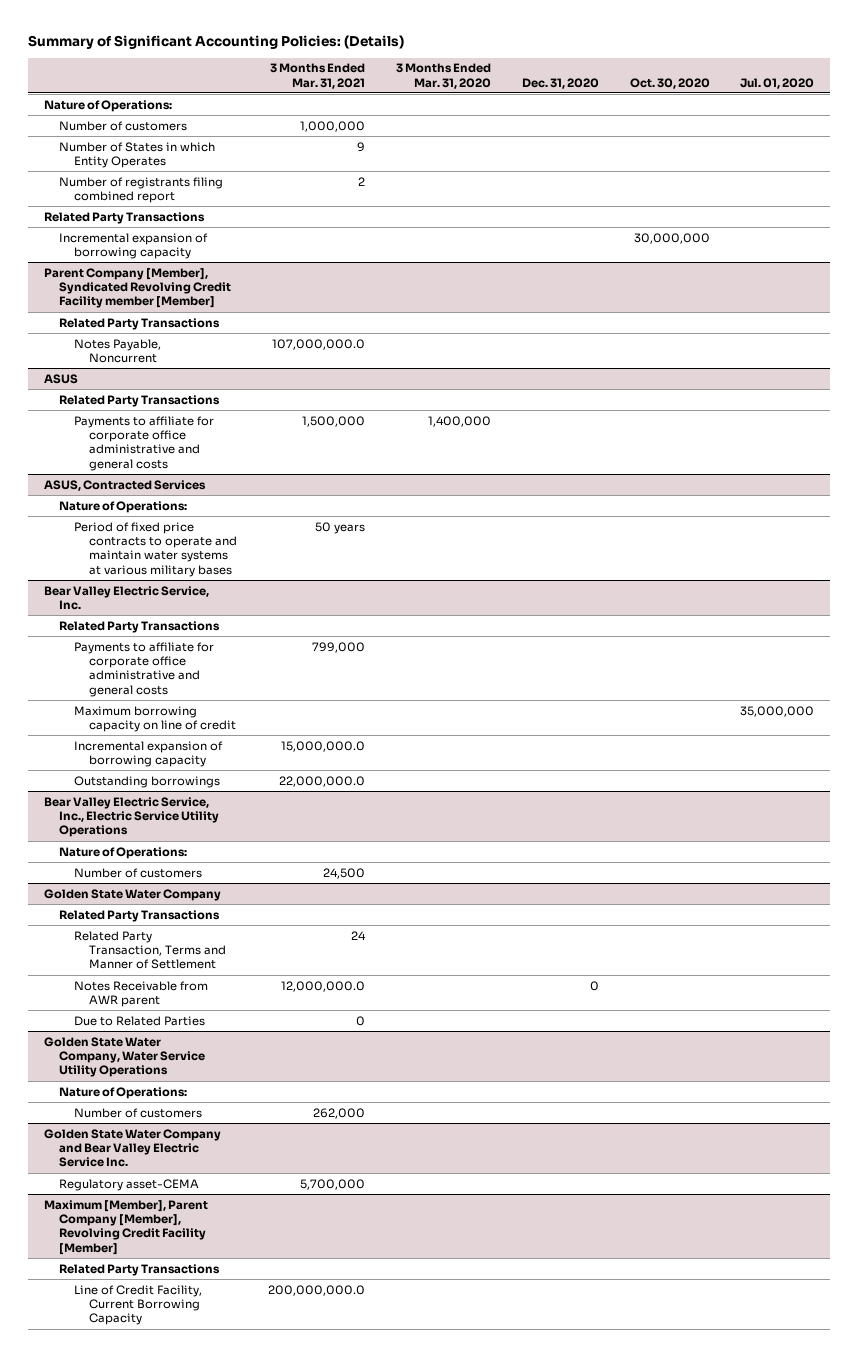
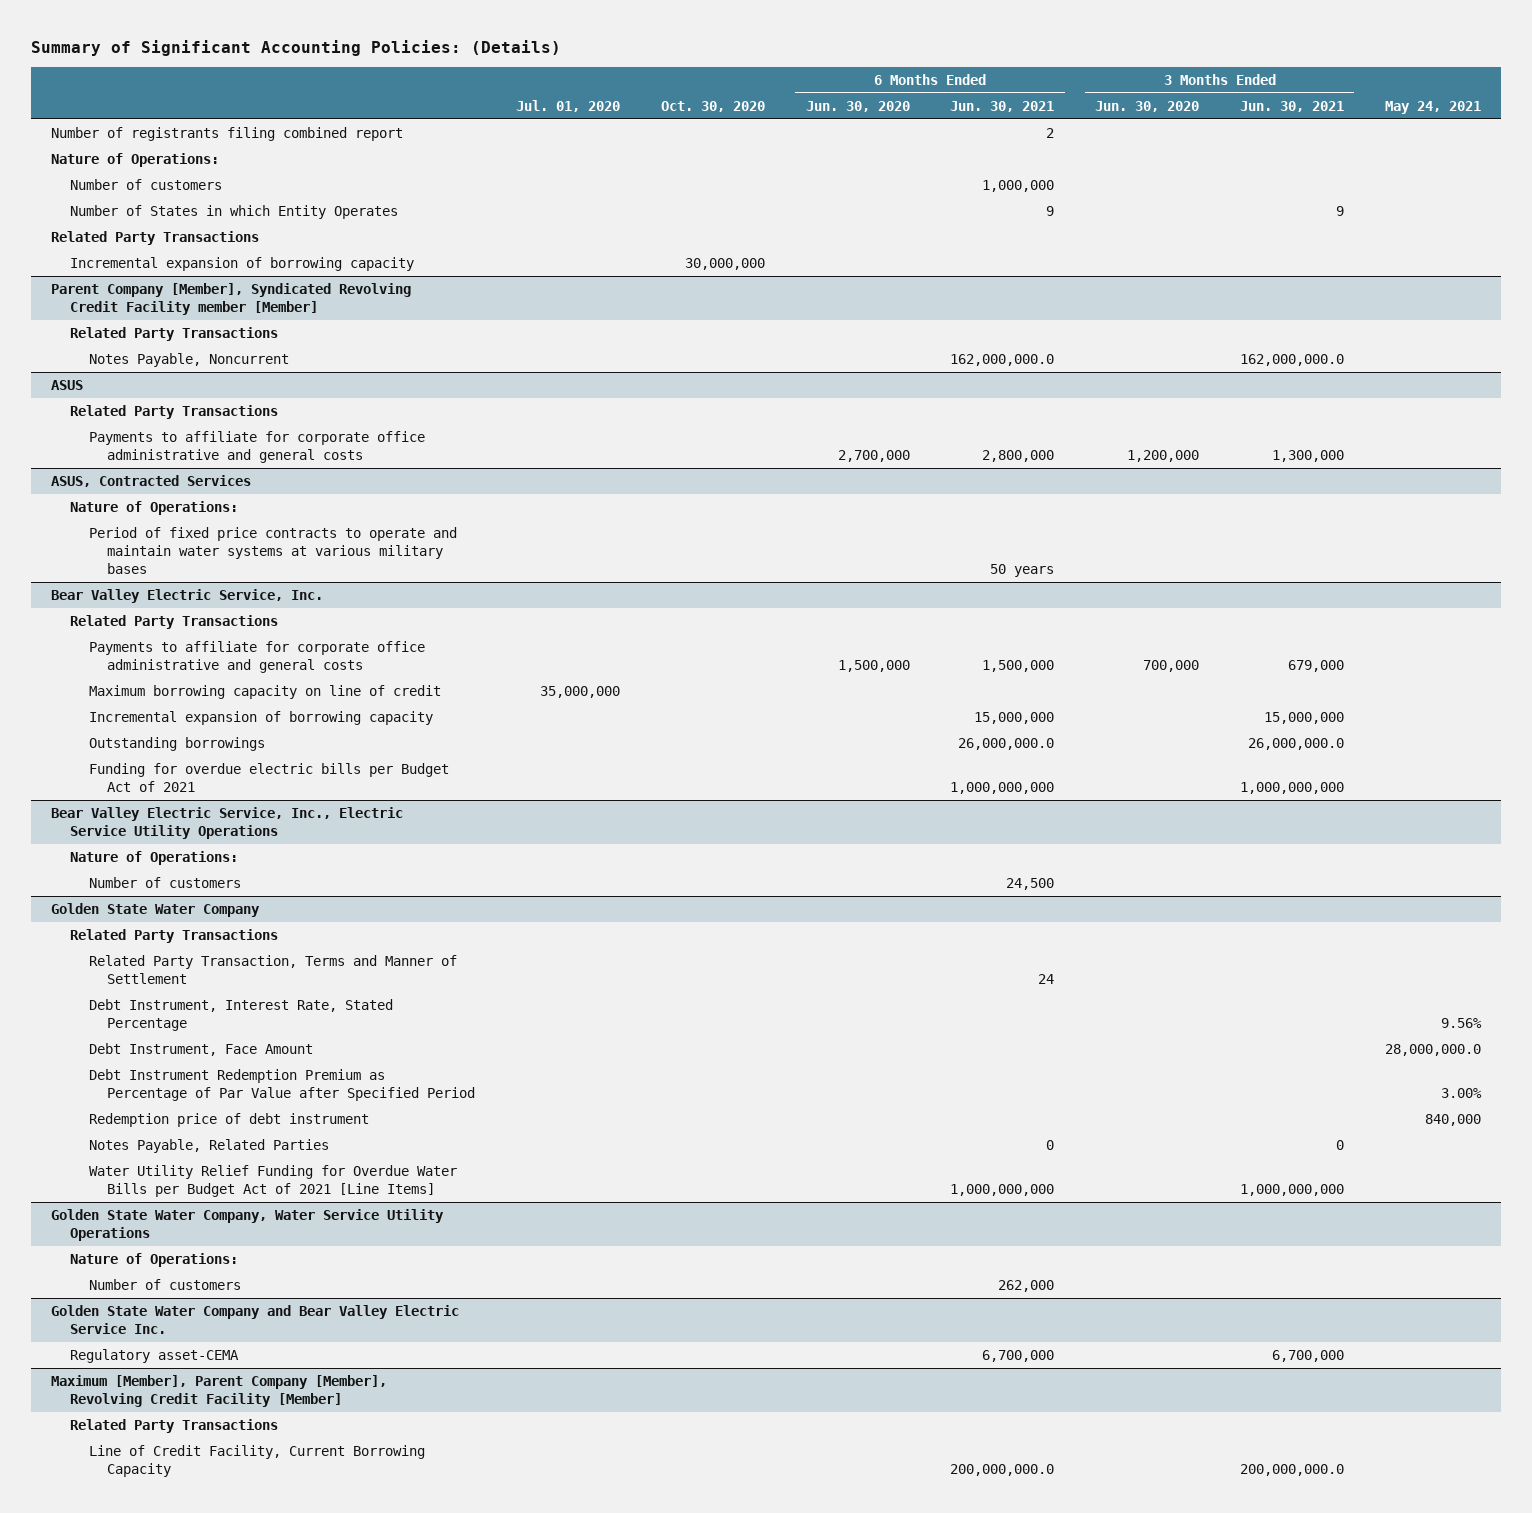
- | 3 Months Ended Mar. 31, 2021 | 3 Months Ended Mar. 31, 2020 | Dec. 31, 2020 | Oct. 30, 2020 | Jul. 01, 2020
+ | Jul. 01, 2020 | Oct. 30, 2020 | 6 Months Ended Jun. 30, 2020 | 6 Months Ended Jun. 30, 2021 | 3 Months Ended Jun. 30, 2020 | 3 Months Ended Jun. 30, 2021 | May 24, 2021
moved up: Number of registrants filing combined report | | | | 2 | | |
@ Bear Valley Electric Service, Inc.
+ Funding for overdue electric bills per Budget Act of 2021 | | | | 1,000,000,000 | | 1,000,000,000 |
@ Golden State Water Company
- Notes Receivable from AWR parent | 12,000,000.0 | | 0 | |
- Due to Related Parties | 0 | | | |
+ Debt Instrument, Interest Rate, Stated Percentage | | | | | | | 9.56%
+ Debt Instrument, Face Amount | | | | | | | 28,000,000.0
+ Debt Instrument Redemption Premium as Percentage of Par Value after Specified Period | | | | | | | 3.00%
+ Redemption price of debt instrument | | | | | | | 840,000
+ Notes Payable, Related Parties | | | | 0 | | 0 |
+ Water Utility Relief Funding for Overdue Water Bills per Budget Act of 2021 [Line Items] | | | | 1,000,000,000 | | 1,000,000,000 |

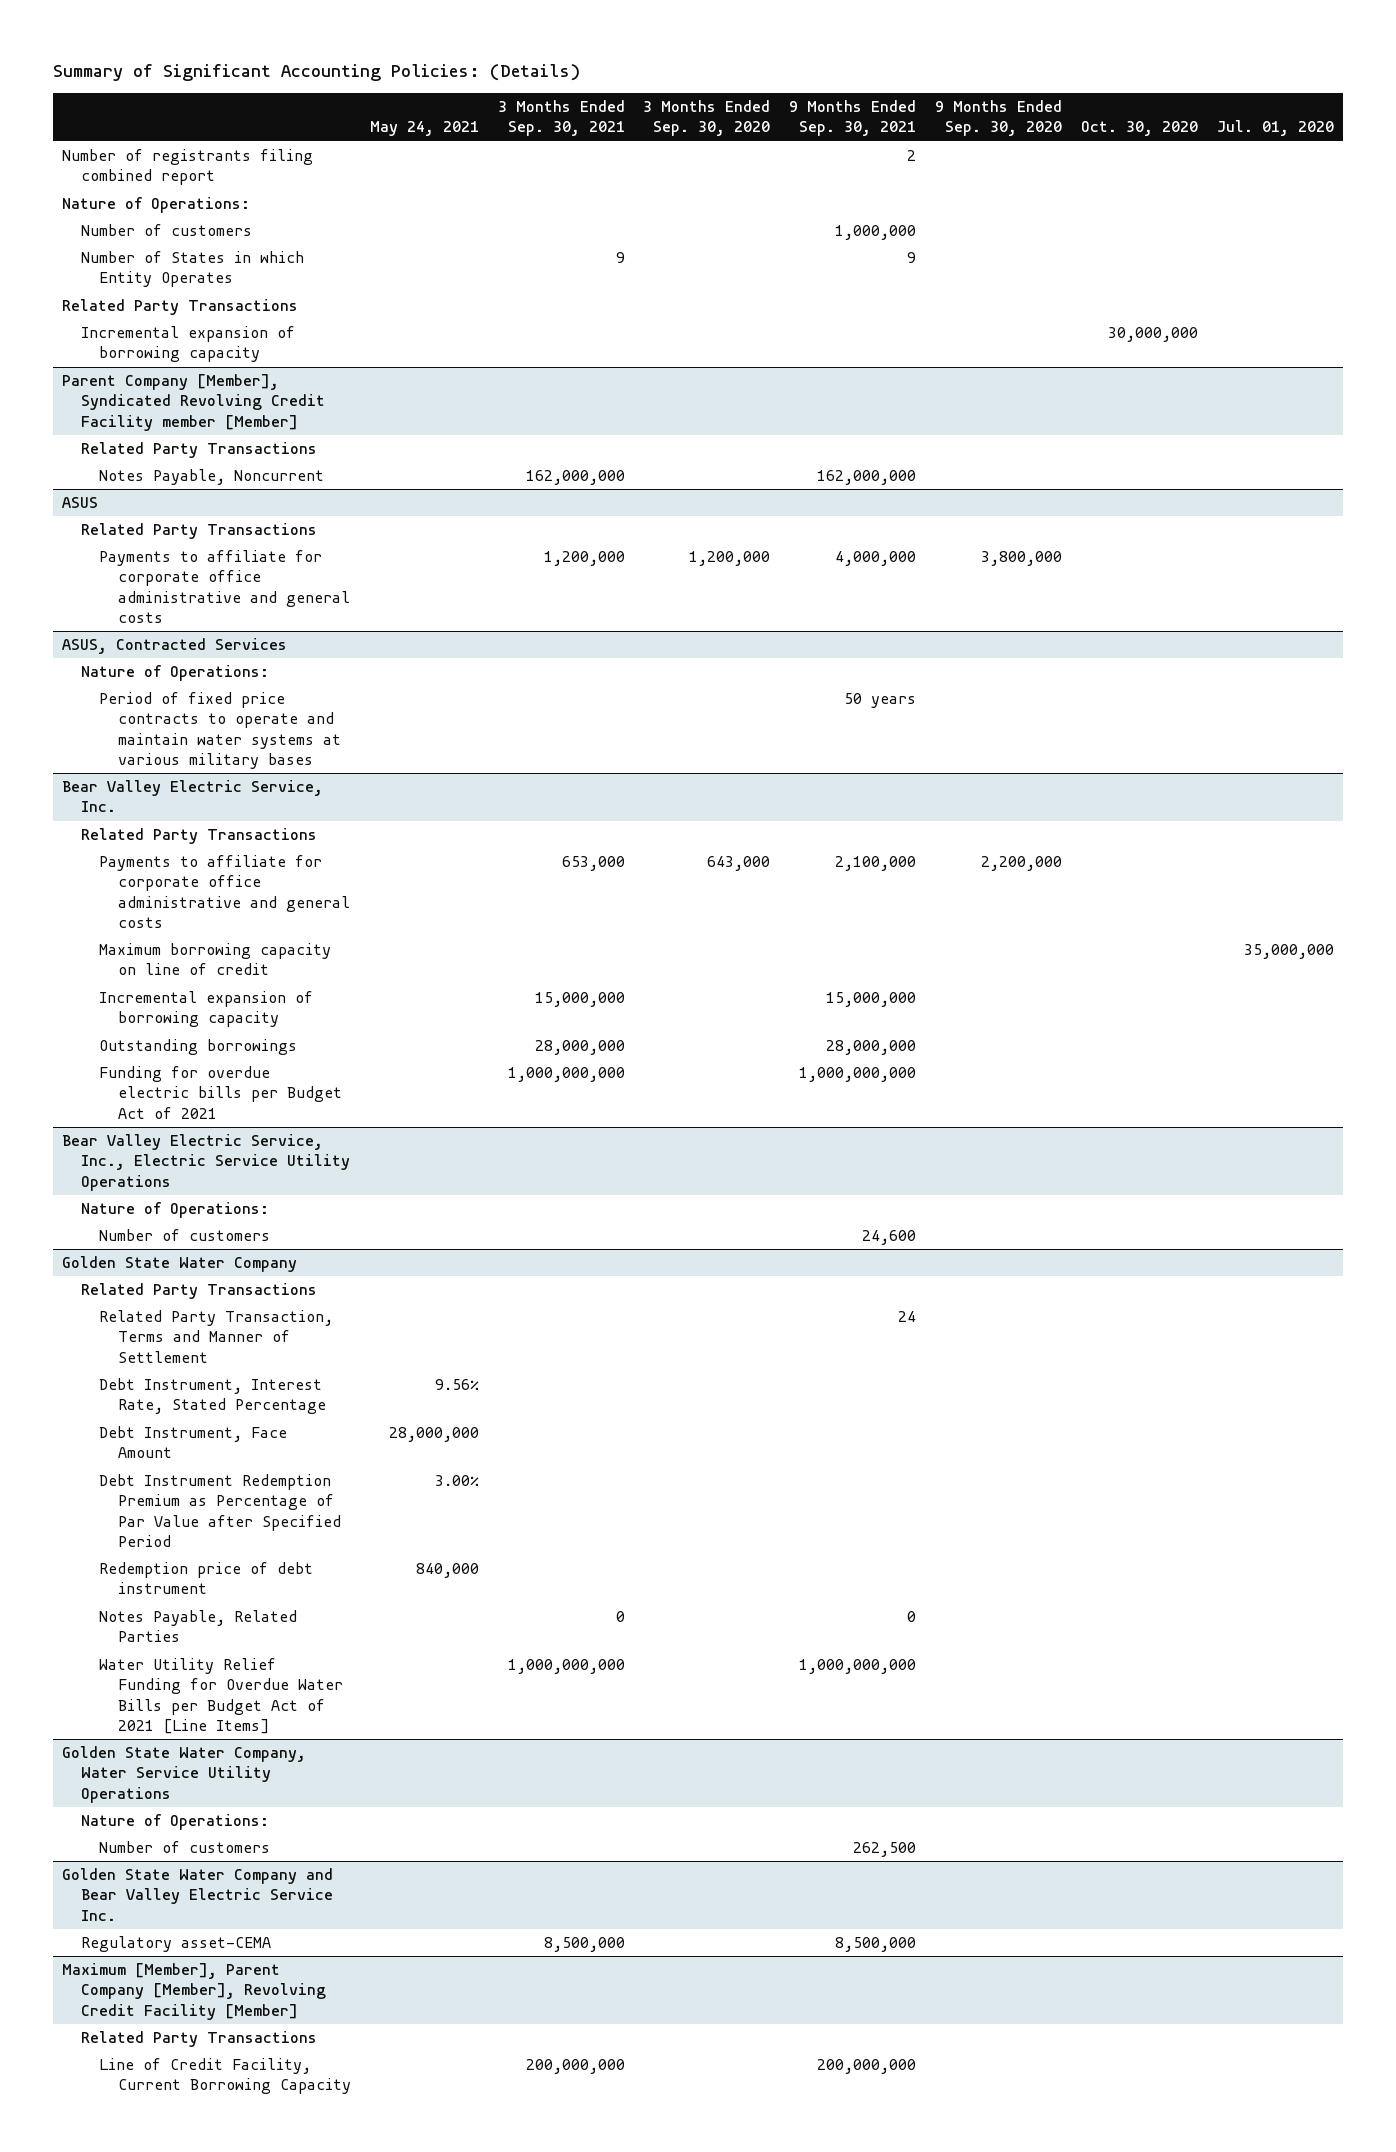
- | Jul. 01, 2020 | Oct. 30, 2020 | 6 Months Ended Jun. 30, 2020 | 6 Months Ended Jun. 30, 2021 | 3 Months Ended Jun. 30, 2020 | 3 Months Ended Jun. 30, 2021 | May 24, 2021
+ | May 24, 2021 | 3 Months Ended Sep. 30, 2021 | 3 Months Ended Sep. 30, 2020 | 9 Months Ended Sep. 30, 2021 | 9 Months Ended Sep. 30, 2020 | Oct. 30, 2020 | Jul. 01, 2020
@ Golden State Water Company
- Debt Instrument, Face Amount | | | | | | | 28,000,000.0
+ Debt Instrument, Face Amount | 28,000,000 | | | | | |

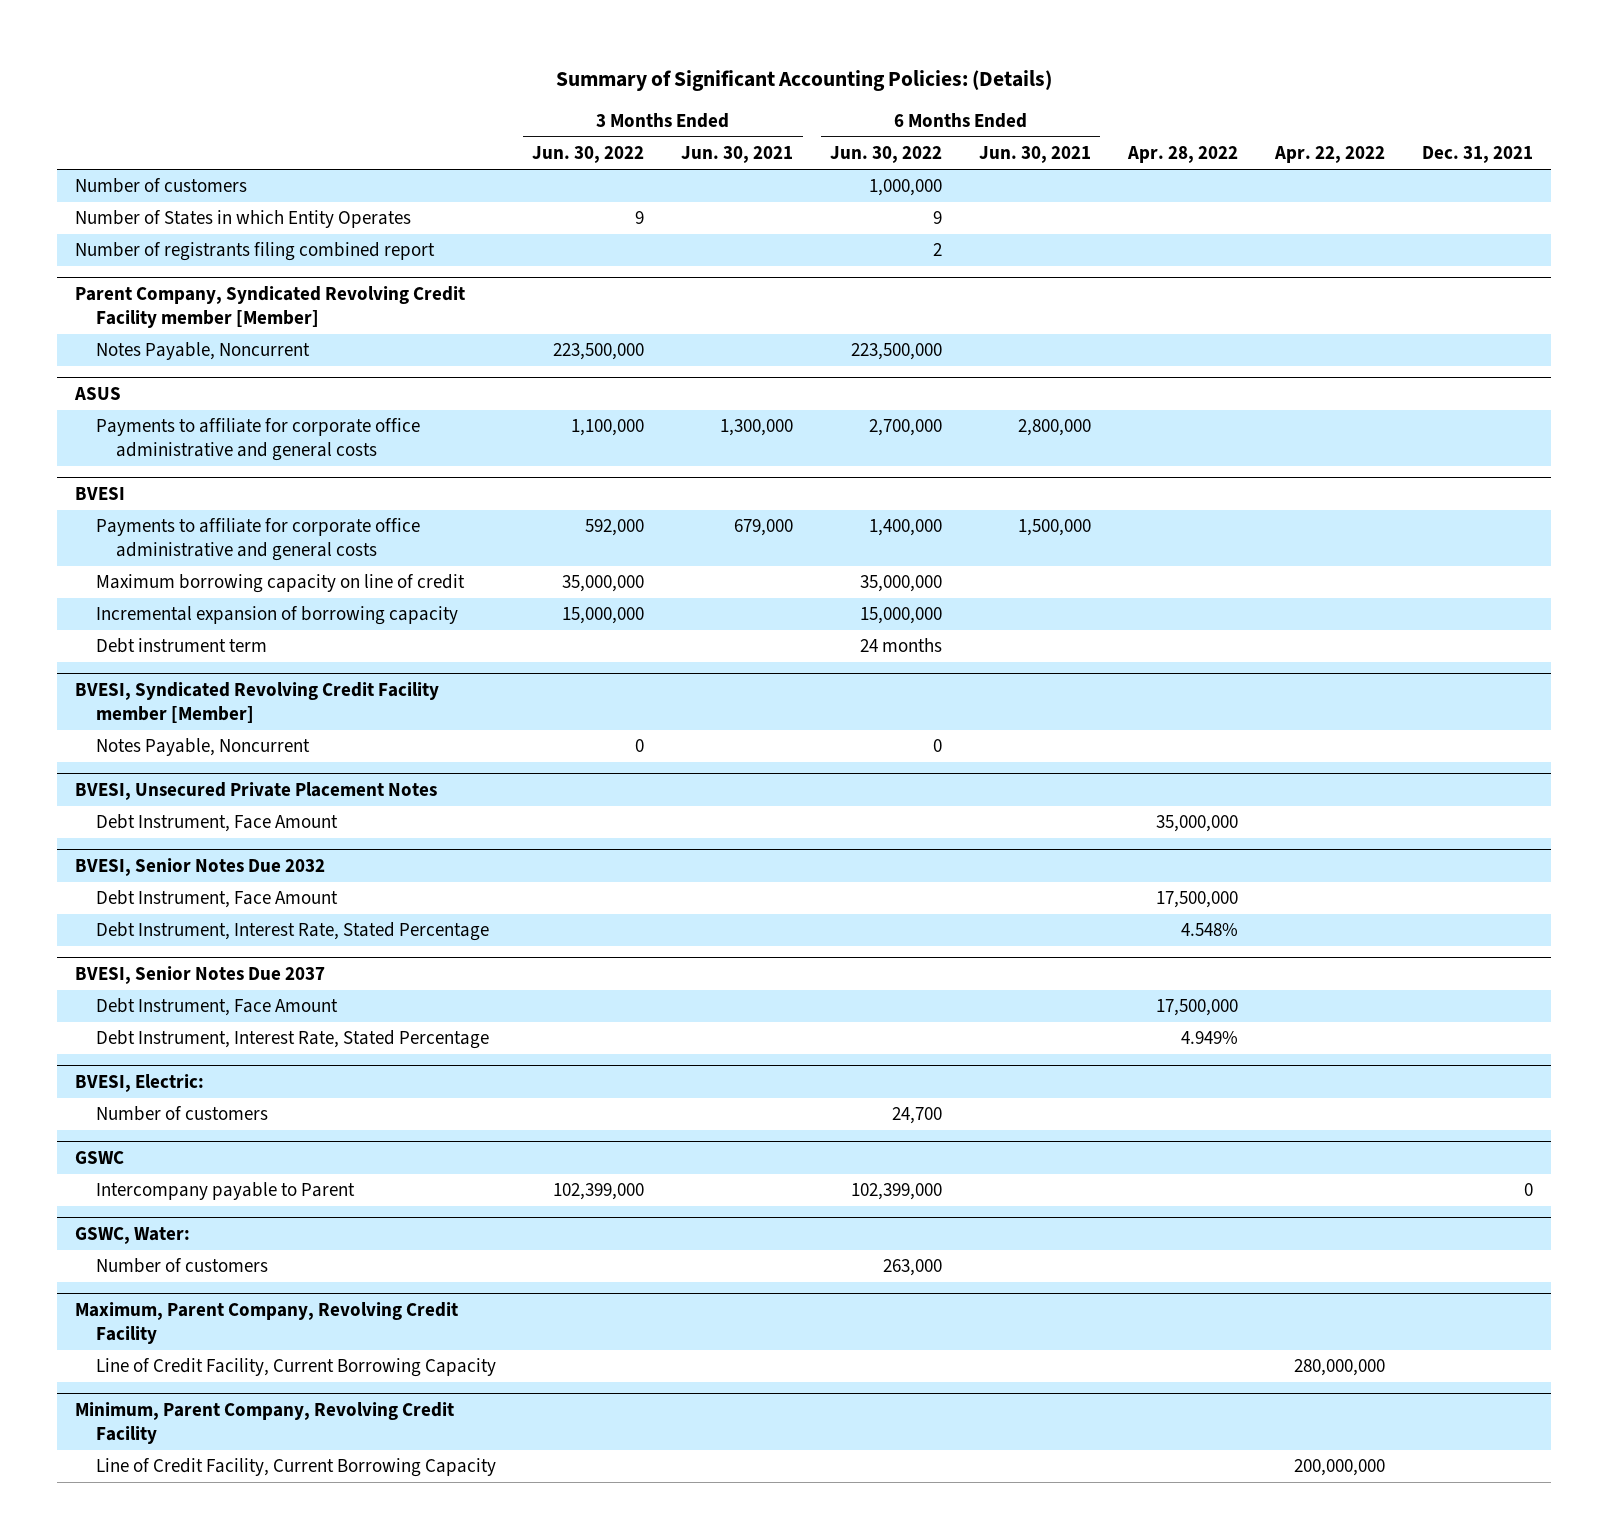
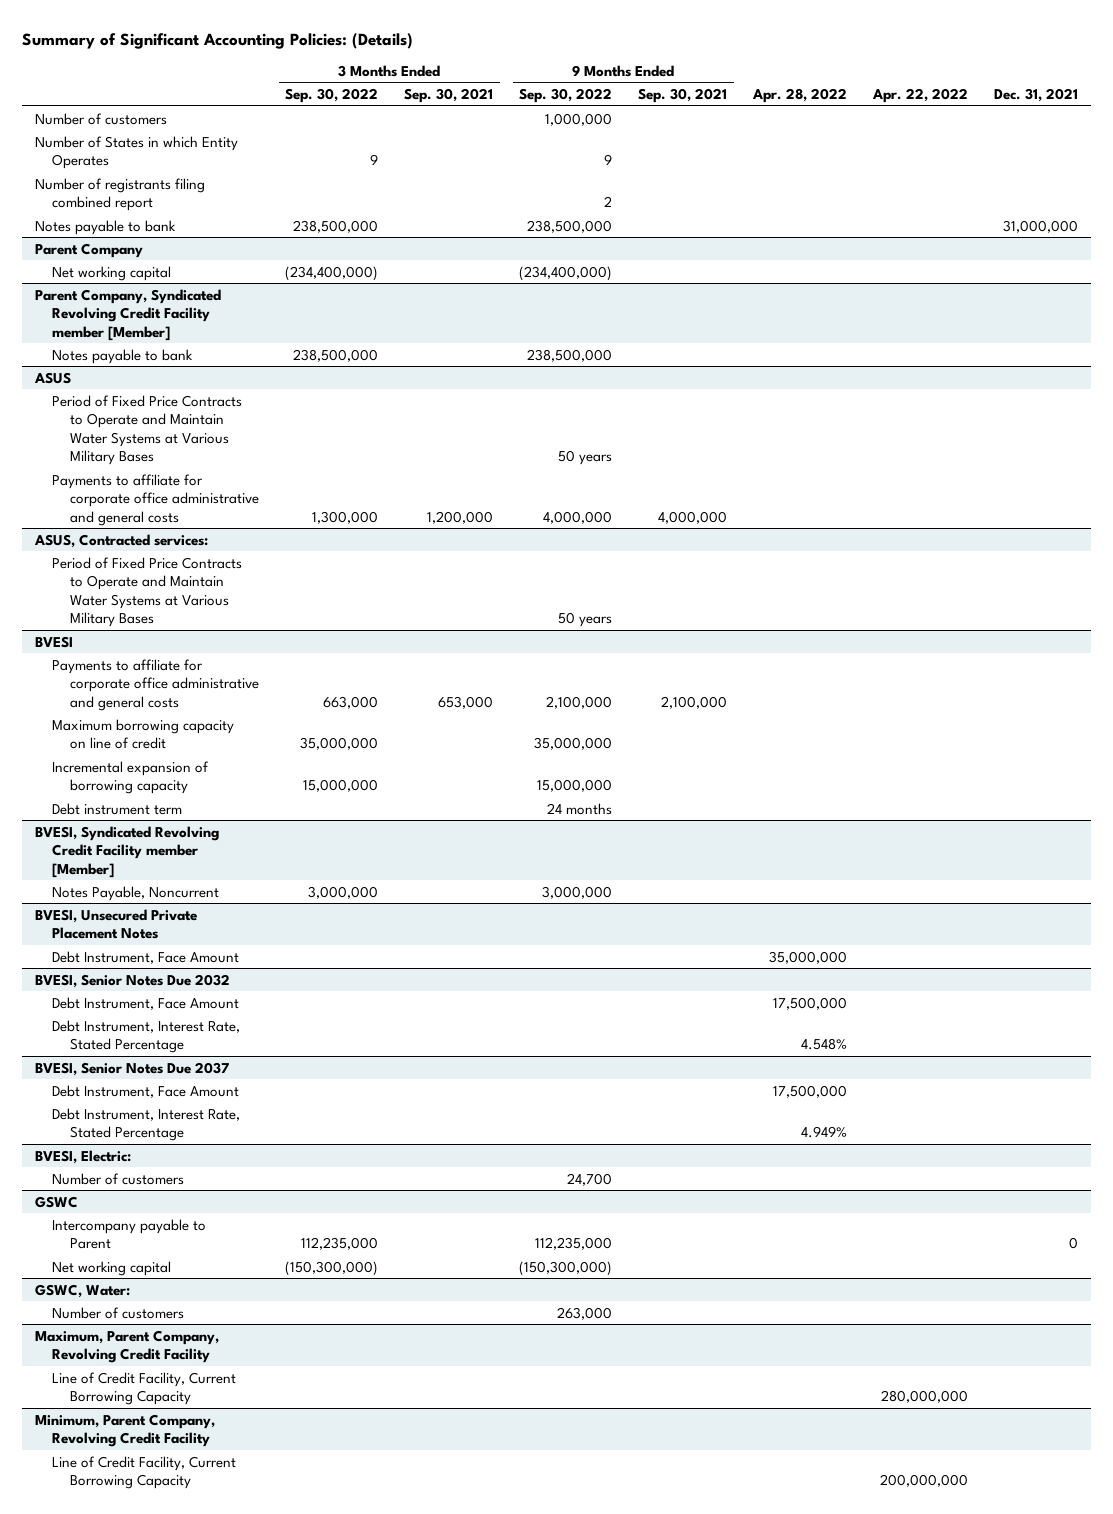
- | 3 Months Ended Jun. 30, 2022 | 3 Months Ended Jun. 30, 2021 | 6 Months Ended Jun. 30, 2022 | 6 Months Ended Jun. 30, 2021 | Apr. 28, 2022 | Apr. 22, 2022 | Dec. 31, 2021
+ | 3 Months Ended Sep. 30, 2022 | 3 Months Ended Sep. 30, 2021 | 9 Months Ended Sep. 30, 2022 | 9 Months Ended Sep. 30, 2021 | Apr. 28, 2022 | Apr. 22, 2022 | Dec. 31, 2021
+ Notes payable to bank | 238,500,000 | | 238,500,000 | | | | 31,000,000
+ Parent Company
+ Net working capital | (234,400,000) | | (234,400,000) | | | |
@ Parent Company, Syndicated Revolving Credit Facility member [Member]
- Notes Payable, Noncurrent | 223,500,000 | | 223,500,000 | | | |
+ Notes payable to bank | 238,500,000 | | 238,500,000 | | | |
@ ASUS
+ Period of Fixed Price Contracts to Operate and Maintain Water Systems at Various Military Bases | | | 50 years | | | |
+ ASUS, Contracted services:
+ Period of Fixed Price Contracts to Operate and Maintain Water Systems at Various Military Bases | | | 50 years | | | |
@ GSWC
+ Net working capital | (150,300,000) | | (150,300,000) | | | |

